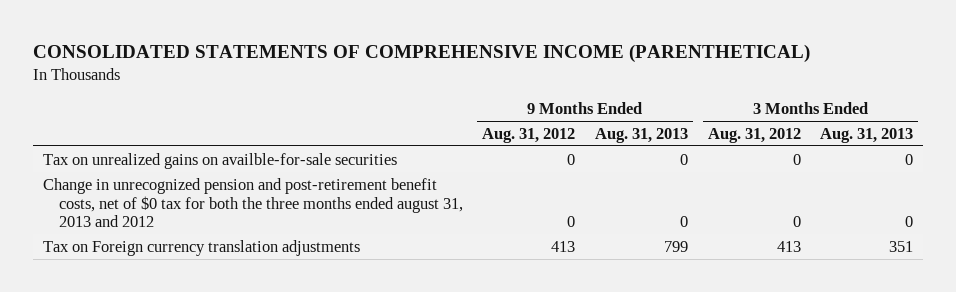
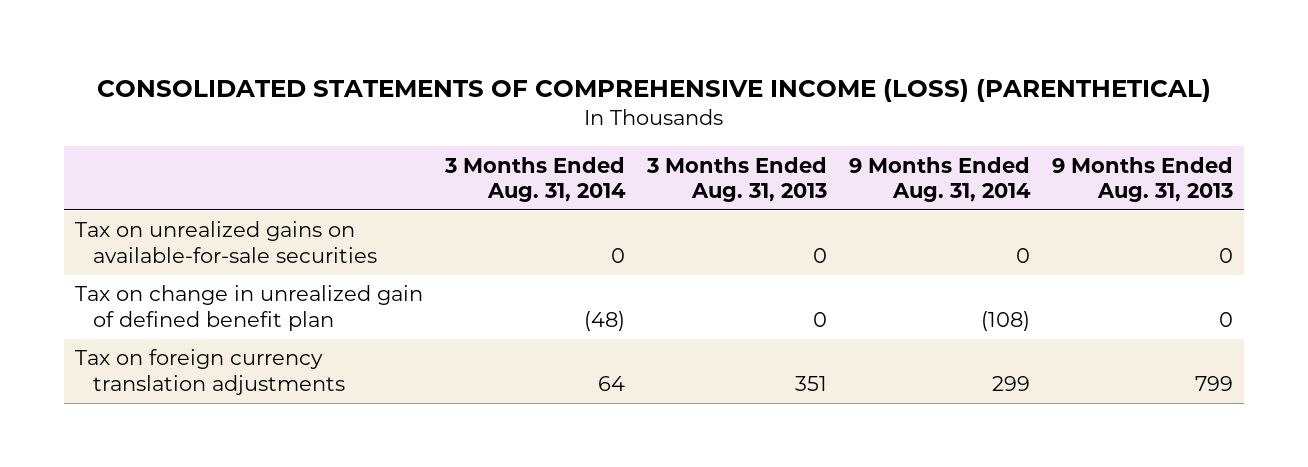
- CONSOLIDATED STATEMENTS OF COMPREHENSIVE INCOME (PARENTHETICAL)
+ CONSOLIDATED STATEMENTS OF COMPREHENSIVE INCOME (LOSS) (PARENTHETICAL)
- | 9 Months Ended Aug. 31, 2012 | 9 Months Ended Aug. 31, 2013 | 3 Months Ended Aug. 31, 2012 | 3 Months Ended Aug. 31, 2013
+ | 3 Months Ended Aug. 31, 2014 | 3 Months Ended Aug. 31, 2013 | 9 Months Ended Aug. 31, 2014 | 9 Months Ended Aug. 31, 2013
- Tax on unrealized gains on availble-for-sale securities | 0 | 0 | 0 | 0
- Change in unrecognized pension and post-retirement benefit costs, net of $0 tax for both the three months ended august 31, 2013 and 2012 | 0 | 0 | 0 | 0
- Tax on Foreign currency translation adjustments | 413 | 799 | 413 | 351
+ Tax on unrealized gains on available-for-sale securities | 0 | 0 | 0 | 0
+ Tax on change in unrealized gain of defined benefit plan | (48) | 0 | (108) | 0
+ Tax on foreign currency translation adjustments | 64 | 351 | 299 | 799

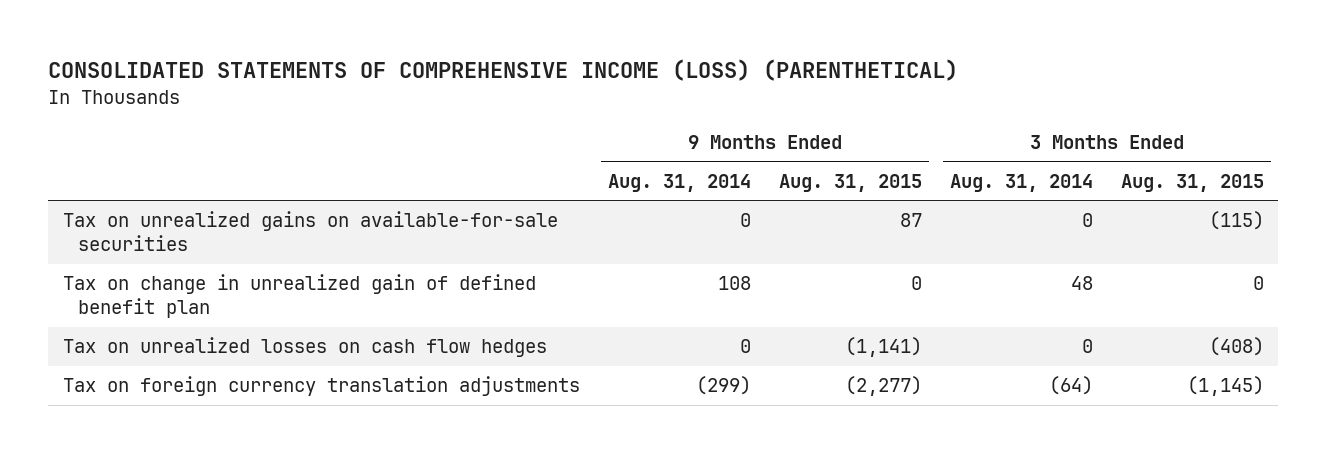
- | 3 Months Ended Aug. 31, 2014 | 3 Months Ended Aug. 31, 2013 | 9 Months Ended Aug. 31, 2014 | 9 Months Ended Aug. 31, 2013
+ | 9 Months Ended Aug. 31, 2014 | 9 Months Ended Aug. 31, 2015 | 3 Months Ended Aug. 31, 2014 | 3 Months Ended Aug. 31, 2015
- Tax on change in unrealized gain of defined benefit plan | (48) | 0 | (108) | 0
- Tax on foreign currency translation adjustments | 64 | 351 | 299 | 799
+ Tax on change in unrealized gain of defined benefit plan | 108 | 0 | 48 | 0
+ Tax on unrealized losses on cash flow hedges | 0 | (1,141) | 0 | (408)
+ Tax on foreign currency translation adjustments | (299) | (2,277) | (64) | (1,145)

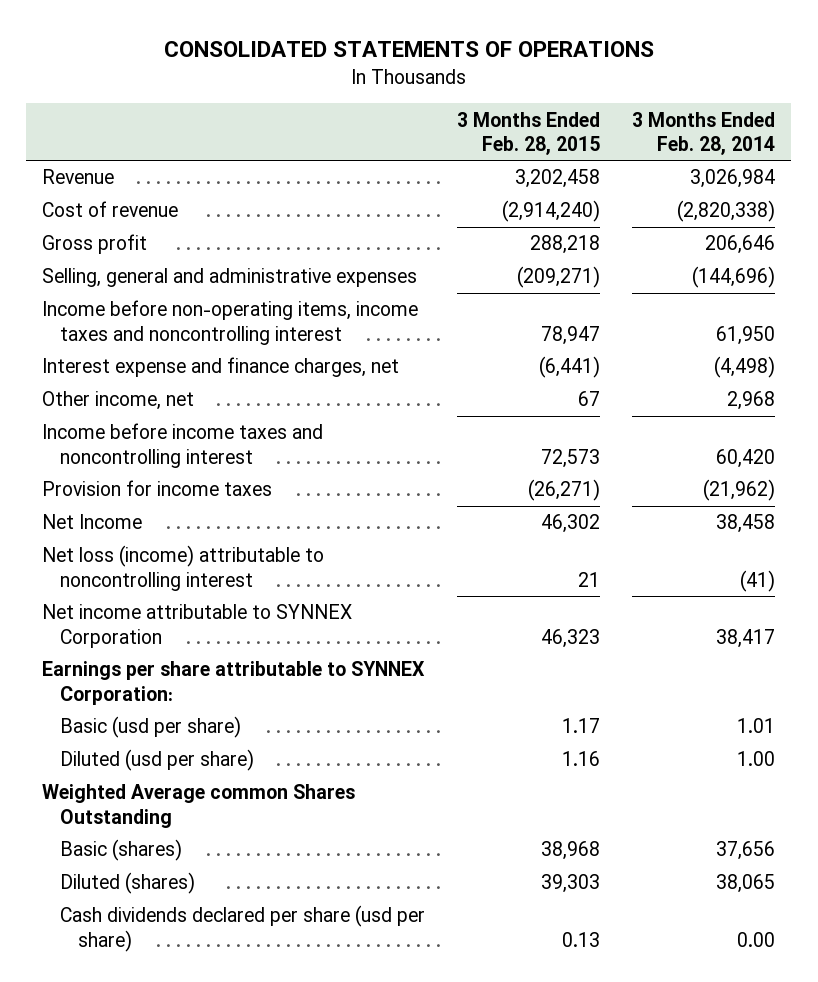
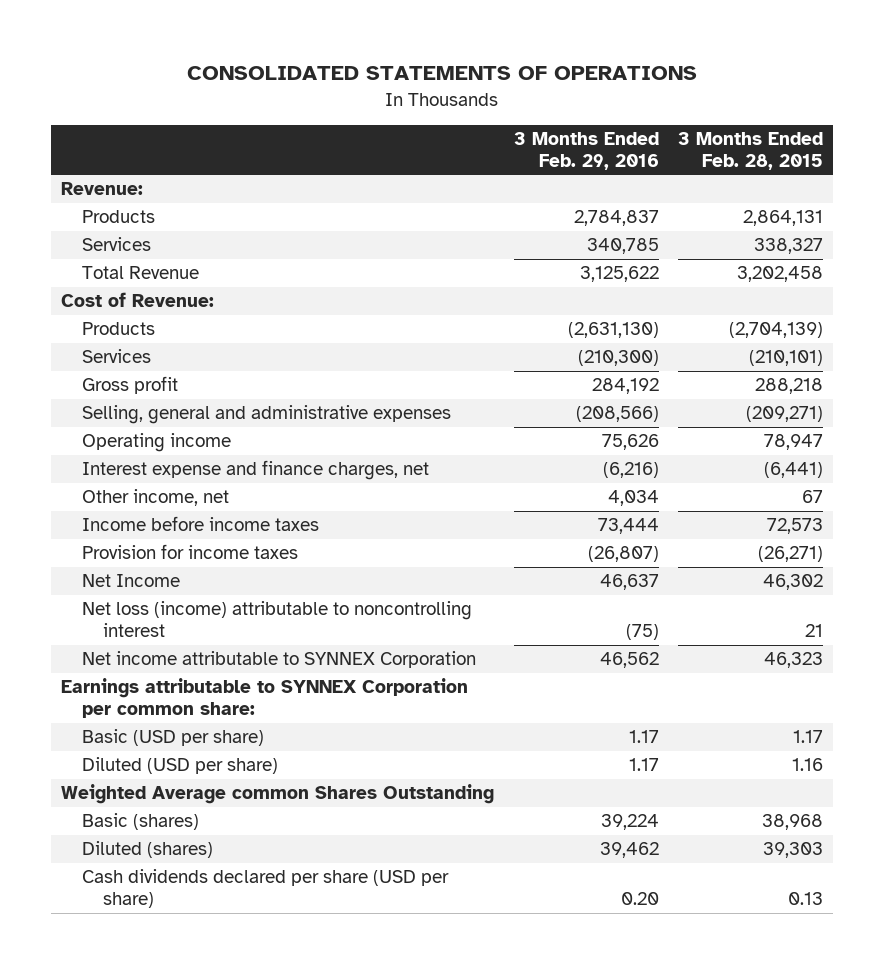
- | 3 Months Ended Feb. 28, 2015 | 3 Months Ended Feb. 28, 2014
+ | 3 Months Ended Feb. 29, 2016 | 3 Months Ended Feb. 28, 2015
- Revenue | 3,202,458 | 3,026,984
- Cost of revenue | (2,914,240) | (2,820,338)
+ Revenue:
+ Products | 2,784,837 | 2,864,131
+ Services | 340,785 | 338,327
+ Total Revenue | 3,125,622 | 3,202,458
+ Cost of Revenue:
+ Products | (2,631,130) | (2,704,139)
+ Services | (210,300) | (210,101)
- Income before non-operating items, income taxes and noncontrolling interest | 78,947 | 61,950
+ Operating income | 75,626 | 78,947
- Income before income taxes and noncontrolling interest | 72,573 | 60,420
+ Income before income taxes | 73,444 | 72,573
- Earnings per share attributable to SYNNEX Corporation:
- Basic (usd per share) | 1.17 | 1.01
- Diluted (usd per share) | 1.16 | 1.00
+ Earnings attributable to SYNNEX Corporation per common share:
+ Basic (USD per share) | 1.17 | 1.17
+ Diluted (USD per share) | 1.17 | 1.16
- Cash dividends declared per share (usd per share) | 0.13 | 0.00
+ Cash dividends declared per share (USD per share) | 0.20 | 0.13

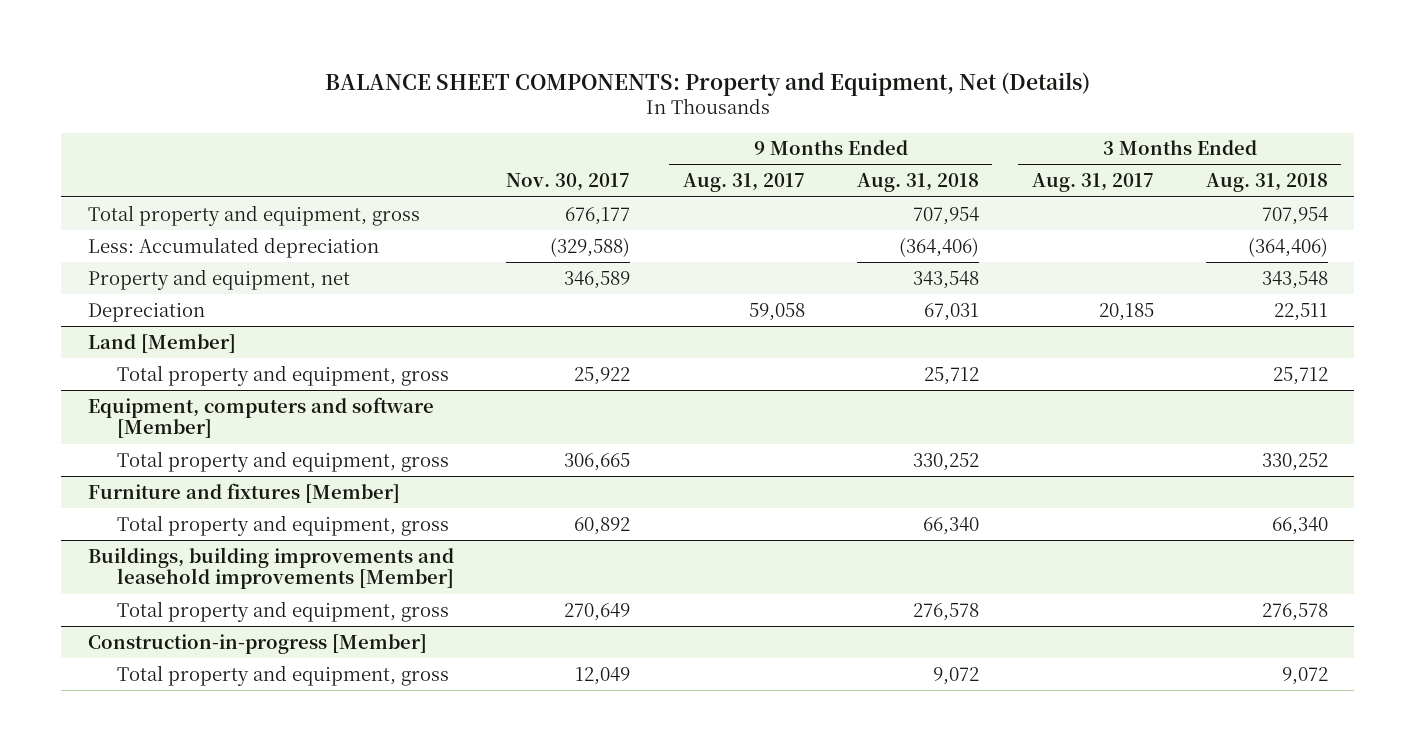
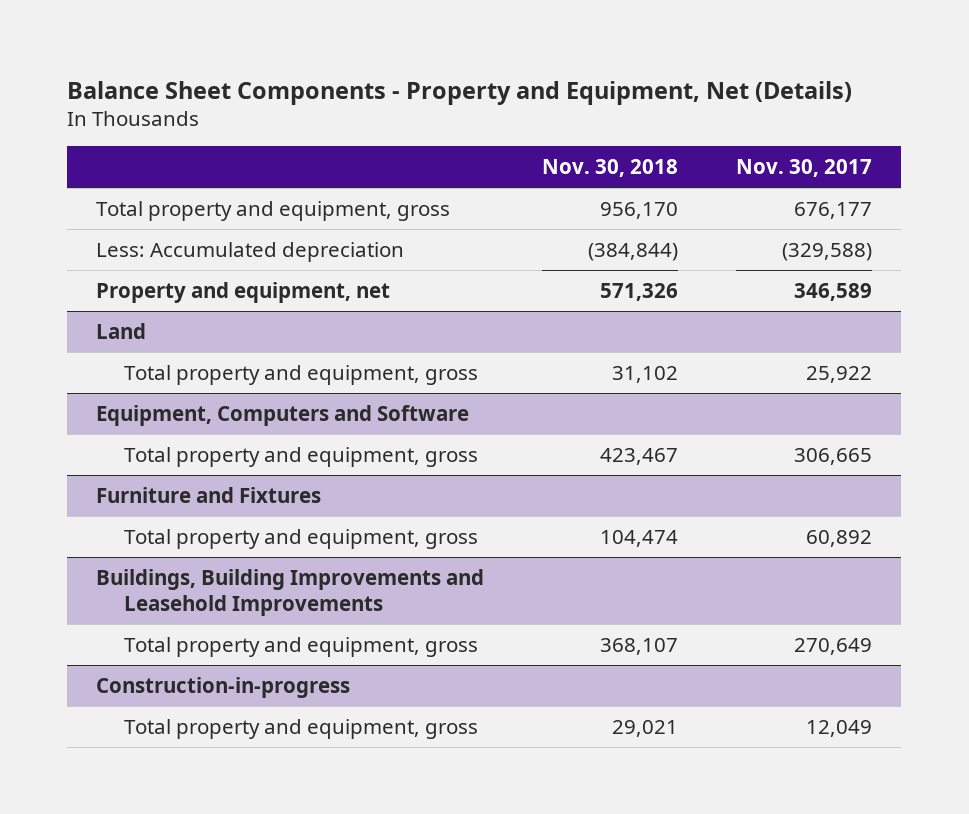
- BALANCE SHEET COMPONENTS: Property and Equipment, Net (Details)
+ Balance Sheet Components - Property and Equipment, Net (Details)
- | Nov. 30, 2017 | 9 Months Ended Aug. 31, 2017 | 9 Months Ended Aug. 31, 2018 | 3 Months Ended Aug. 31, 2017 | 3 Months Ended Aug. 31, 2018
+ | Nov. 30, 2018 | Nov. 30, 2017
- Depreciation | | 59,058 | 67,031 | 20,185 | 22,511
- Land [Member]
+ Land
- Equipment, computers and software [Member]
+ Equipment, Computers and Software
- Furniture and fixtures [Member]
+ Furniture and Fixtures
- Buildings, building improvements and leasehold improvements [Member]
+ Buildings, Building Improvements and Leasehold Improvements
- Construction-in-progress [Member]
+ Construction-in-progress

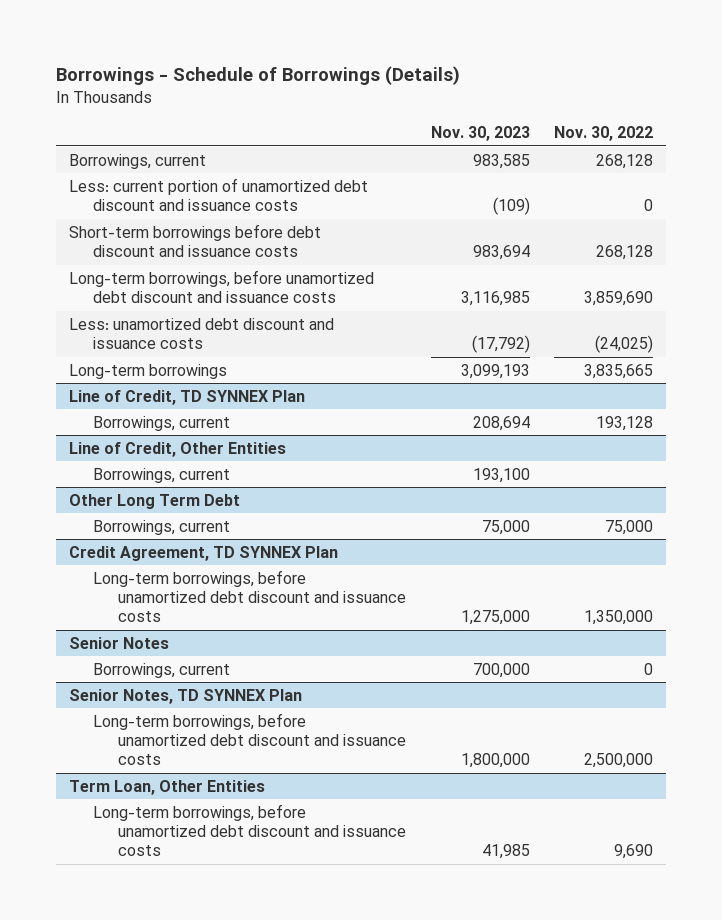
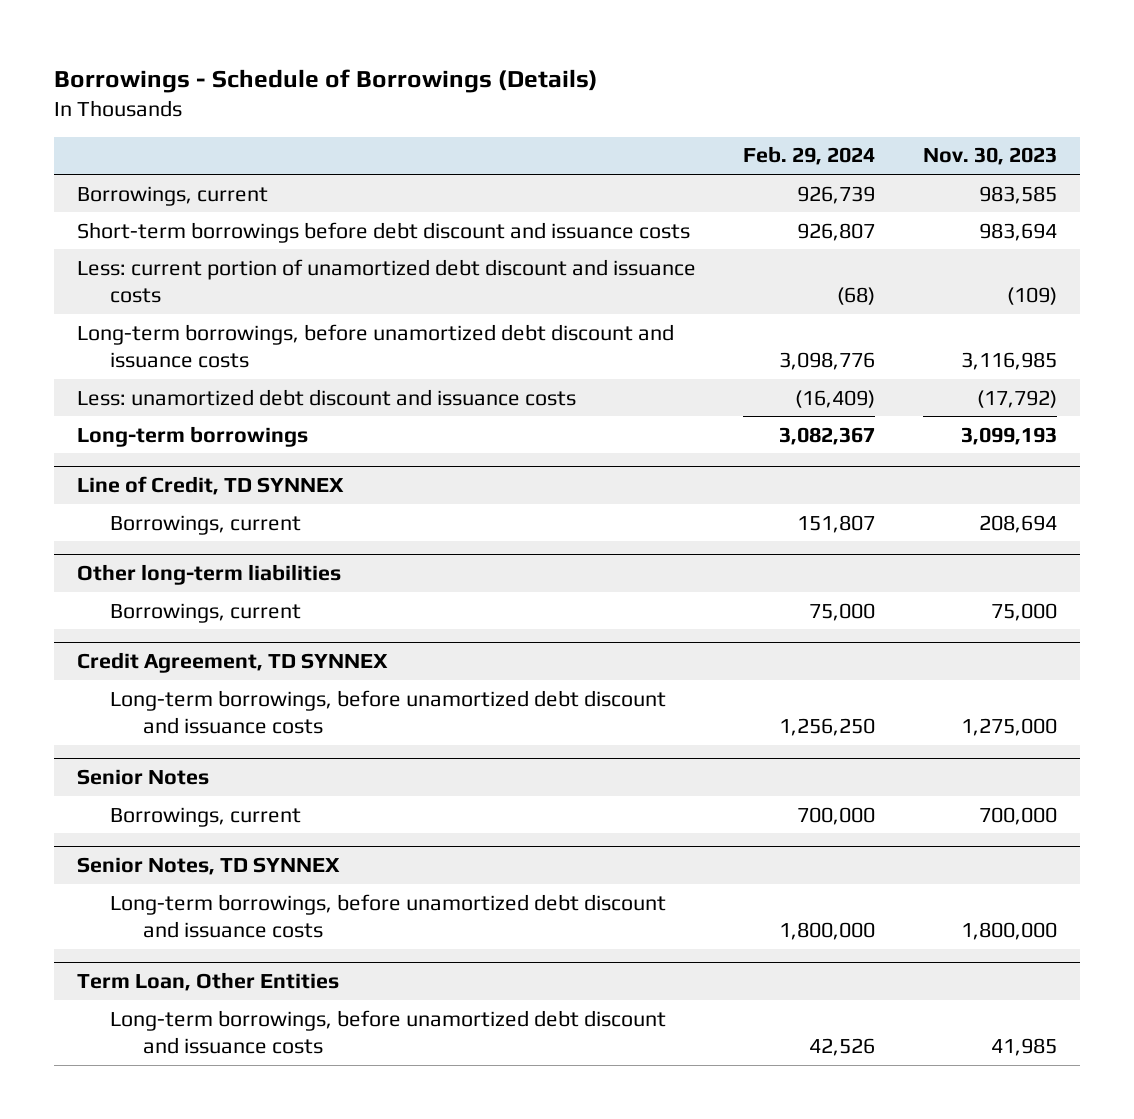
- | Nov. 30, 2023 | Nov. 30, 2022
+ | Feb. 29, 2024 | Nov. 30, 2023
moved down: Less: current portion of unamortized debt discount and issuance costs | (68) | (109)
- Line of Credit, TD SYNNEX Plan
+ Line of Credit, TD SYNNEX
- Line of Credit, Other Entities
- Borrowings, current | 193,100 |
- Other Long Term Debt
+ Other long-term liabilities
- Credit Agreement, TD SYNNEX Plan
+ Credit Agreement, TD SYNNEX
- Senior Notes, TD SYNNEX Plan
+ Senior Notes, TD SYNNEX

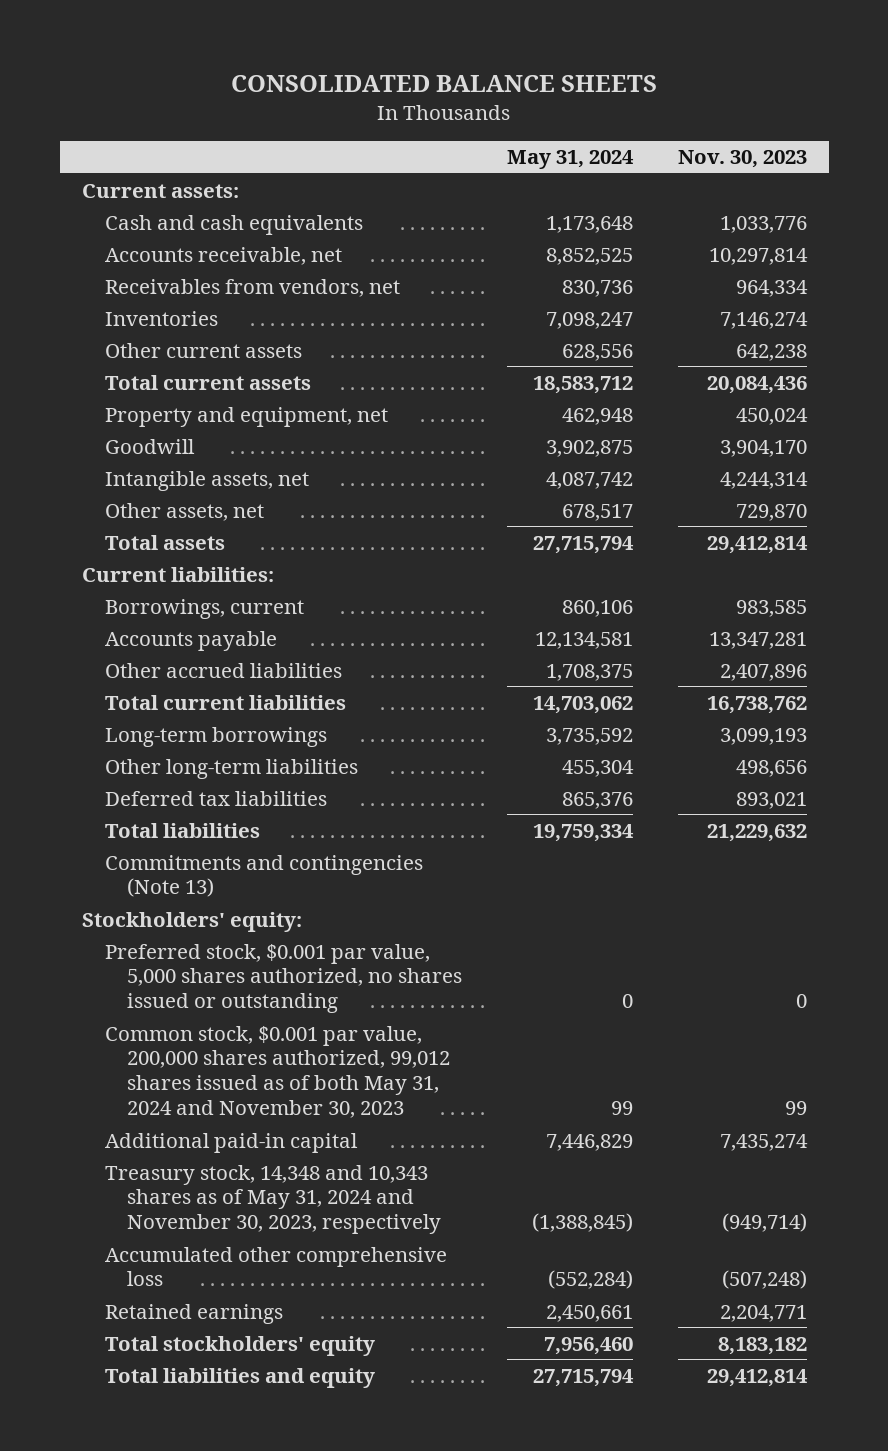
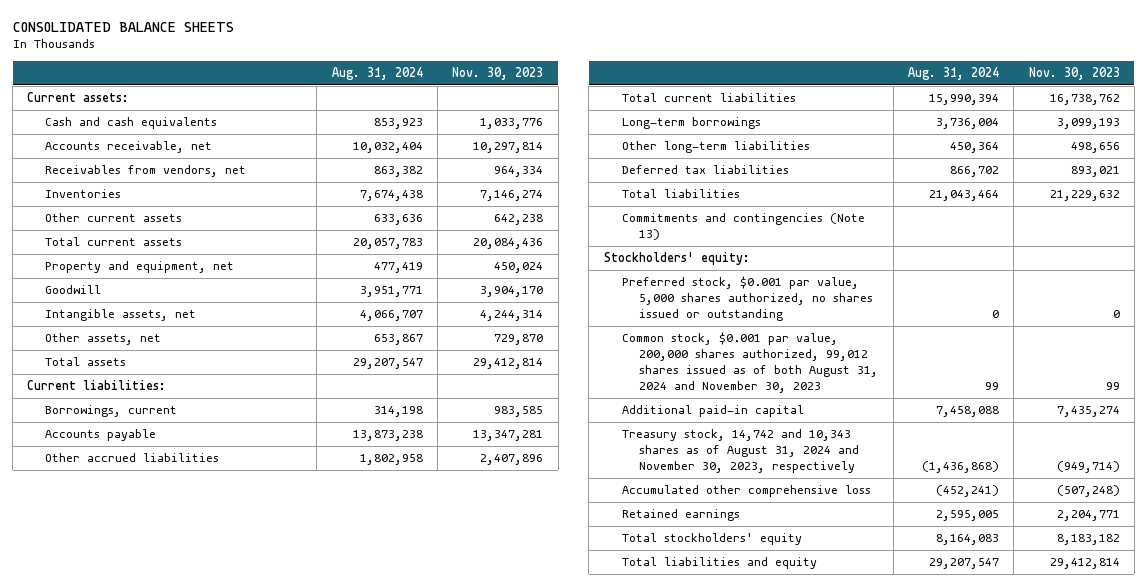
- | May 31, 2024 | Nov. 30, 2023
+ | Aug. 31, 2024 | Nov. 30, 2023
- Common stock, $0.001 par value, 200,000 shares authorized, 99,012 shares issued as of both May 31, 2024 and November 30, 2023 | 99 | 99
+ Common stock, $0.001 par value, 200,000 shares authorized, 99,012 shares issued as of both August 31, 2024 and November 30, 2023 | 99 | 99
- Treasury stock, 14,348 and 10,343 shares as of May 31, 2024 and November 30, 2023, respectively | (1,388,845) | (949,714)
+ Treasury stock, 14,742 and 10,343 shares as of August 31, 2024 and November 30, 2023, respectively | (1,436,868) | (949,714)

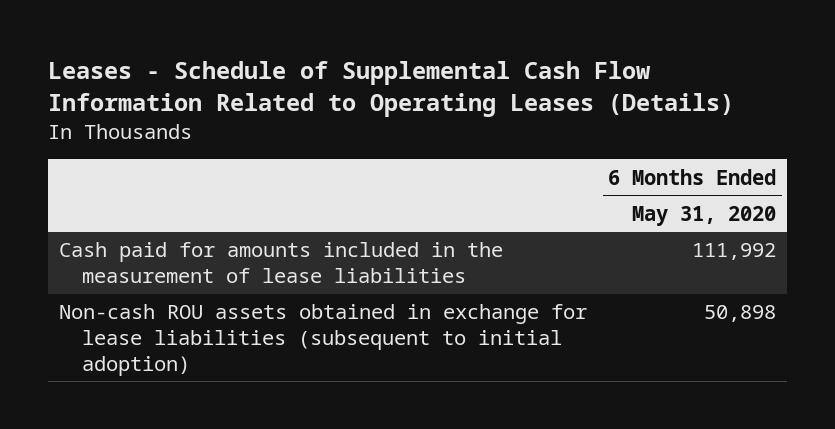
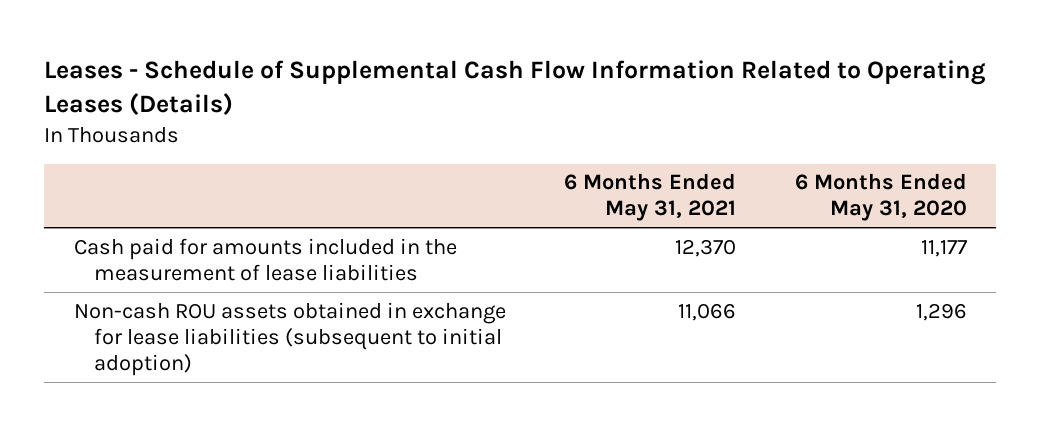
- | 6 Months Ended May 31, 2020
+ | 6 Months Ended May 31, 2021 | 6 Months Ended May 31, 2020
- Cash paid for amounts included in the measurement of lease liabilities | 111,992
- Non-cash ROU assets obtained in exchange for lease liabilities (subsequent to initial adoption) | 50,898
+ Cash paid for amounts included in the measurement of lease liabilities | 12,370 | 11,177
+ Non-cash ROU assets obtained in exchange for lease liabilities (subsequent to initial adoption) | 11,066 | 1,296

